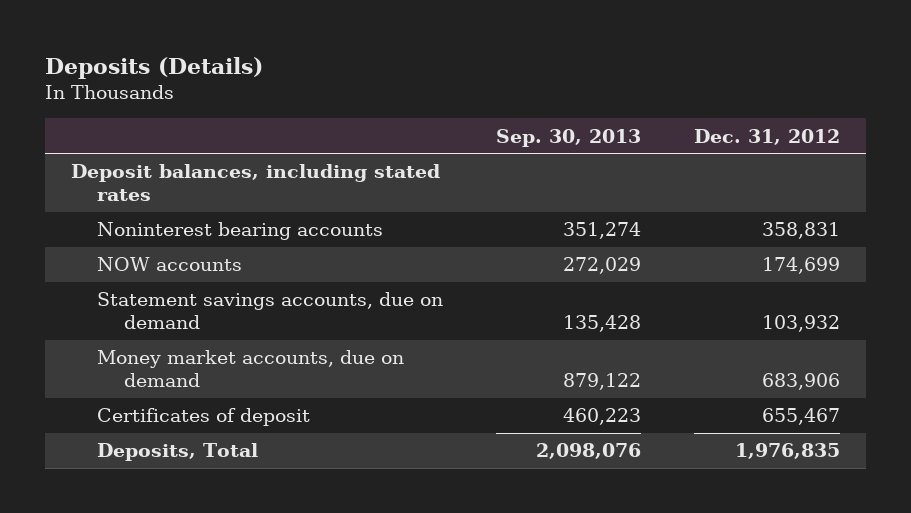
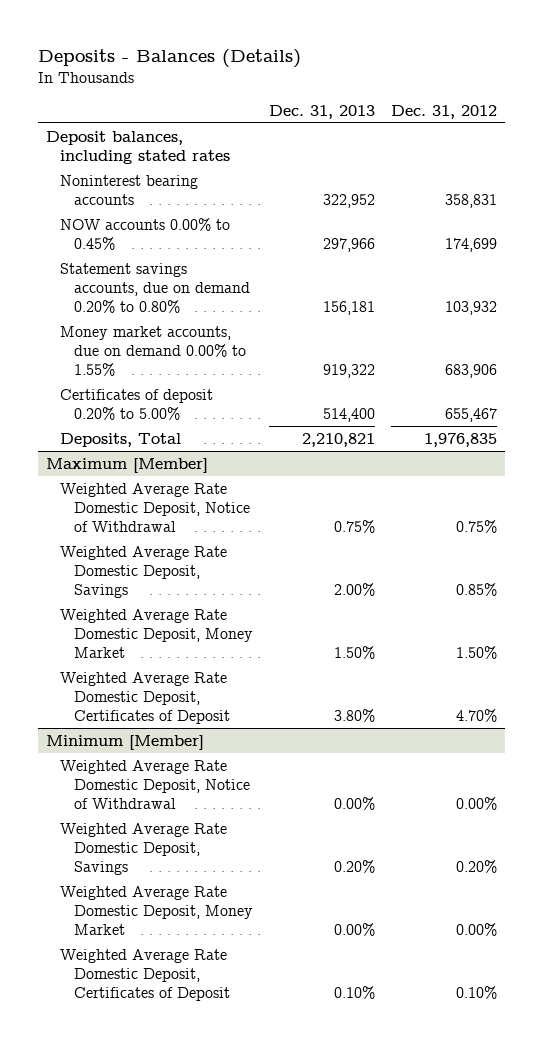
- Deposits (Details)
+ Deposits - Balances (Details)
- | Sep. 30, 2013 | Dec. 31, 2012
+ | Dec. 31, 2013 | Dec. 31, 2012
- NOW accounts | 272,029 | 174,699
- Statement savings accounts, due on demand | 135,428 | 103,932
- Money market accounts, due on demand | 879,122 | 683,906
- Certificates of deposit | 460,223 | 655,467
+ NOW accounts 0.00% to 0.45% | 297,966 | 174,699
+ Statement savings accounts, due on demand 0.20% to 0.80% | 156,181 | 103,932
+ Money market accounts, due on demand 0.00% to 1.55% | 919,322 | 683,906
+ Certificates of deposit 0.20% to 5.00% | 514,400 | 655,467
+ Maximum [Member]
+ Weighted Average Rate Domestic Deposit, Notice of Withdrawal | 0.75% | 0.75%
+ Weighted Average Rate Domestic Deposit, Savings | 2.00% | 0.85%
+ Weighted Average Rate Domestic Deposit, Money Market | 1.50% | 1.50%
+ Weighted Average Rate Domestic Deposit, Certificates of Deposit | 3.80% | 4.70%
+ Minimum [Member]
+ Weighted Average Rate Domestic Deposit, Notice of Withdrawal | 0.00% | 0.00%
+ Weighted Average Rate Domestic Deposit, Savings | 0.20% | 0.20%
+ Weighted Average Rate Domestic Deposit, Money Market | 0.00% | 0.00%
+ Weighted Average Rate Domestic Deposit, Certificates of Deposit | 0.10% | 0.10%

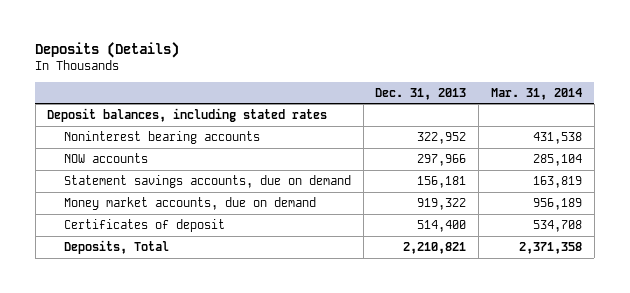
- Deposits - Balances (Details)
+ Deposits (Details)
- | Dec. 31, 2013 | Dec. 31, 2012
+ | Dec. 31, 2013 | Mar. 31, 2014
- NOW accounts 0.00% to 0.45% | 297,966 | 174,699
- Statement savings accounts, due on demand 0.20% to 0.80% | 156,181 | 103,932
- Money market accounts, due on demand 0.00% to 1.55% | 919,322 | 683,906
- Certificates of deposit 0.20% to 5.00% | 514,400 | 655,467
+ NOW accounts | 297,966 | 285,104
+ Statement savings accounts, due on demand | 156,181 | 163,819
+ Money market accounts, due on demand | 919,322 | 956,189
+ Certificates of deposit | 514,400 | 534,708
- Maximum [Member]
- Weighted Average Rate Domestic Deposit, Notice of Withdrawal | 0.75% | 0.75%
- Weighted Average Rate Domestic Deposit, Savings | 2.00% | 0.85%
- Weighted Average Rate Domestic Deposit, Money Market | 1.50% | 1.50%
- Weighted Average Rate Domestic Deposit, Certificates of Deposit | 3.80% | 4.70%
- Minimum [Member]
- Weighted Average Rate Domestic Deposit, Notice of Withdrawal | 0.00% | 0.00%
- Weighted Average Rate Domestic Deposit, Savings | 0.20% | 0.20%
- Weighted Average Rate Domestic Deposit, Money Market | 0.00% | 0.00%
- Weighted Average Rate Domestic Deposit, Certificates of Deposit | 0.10% | 0.10%

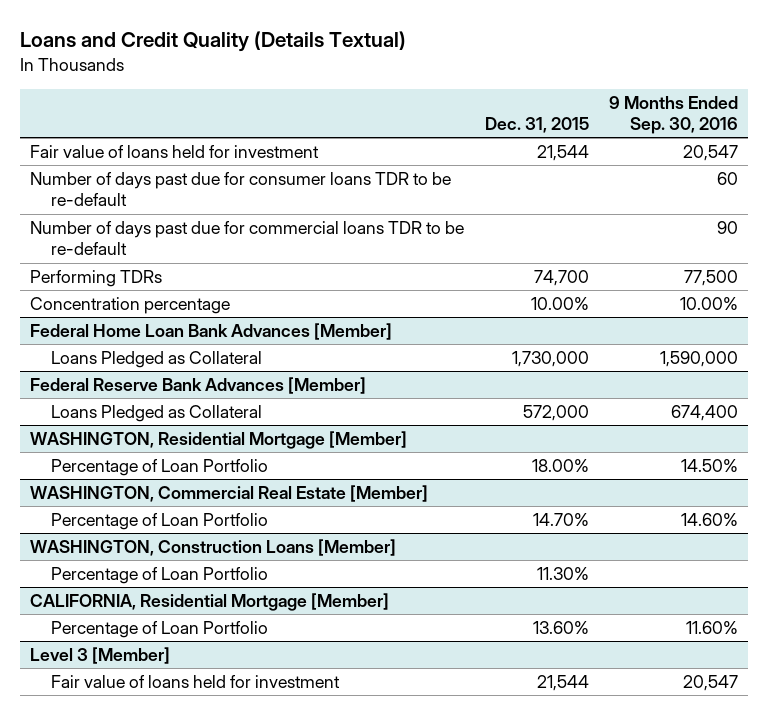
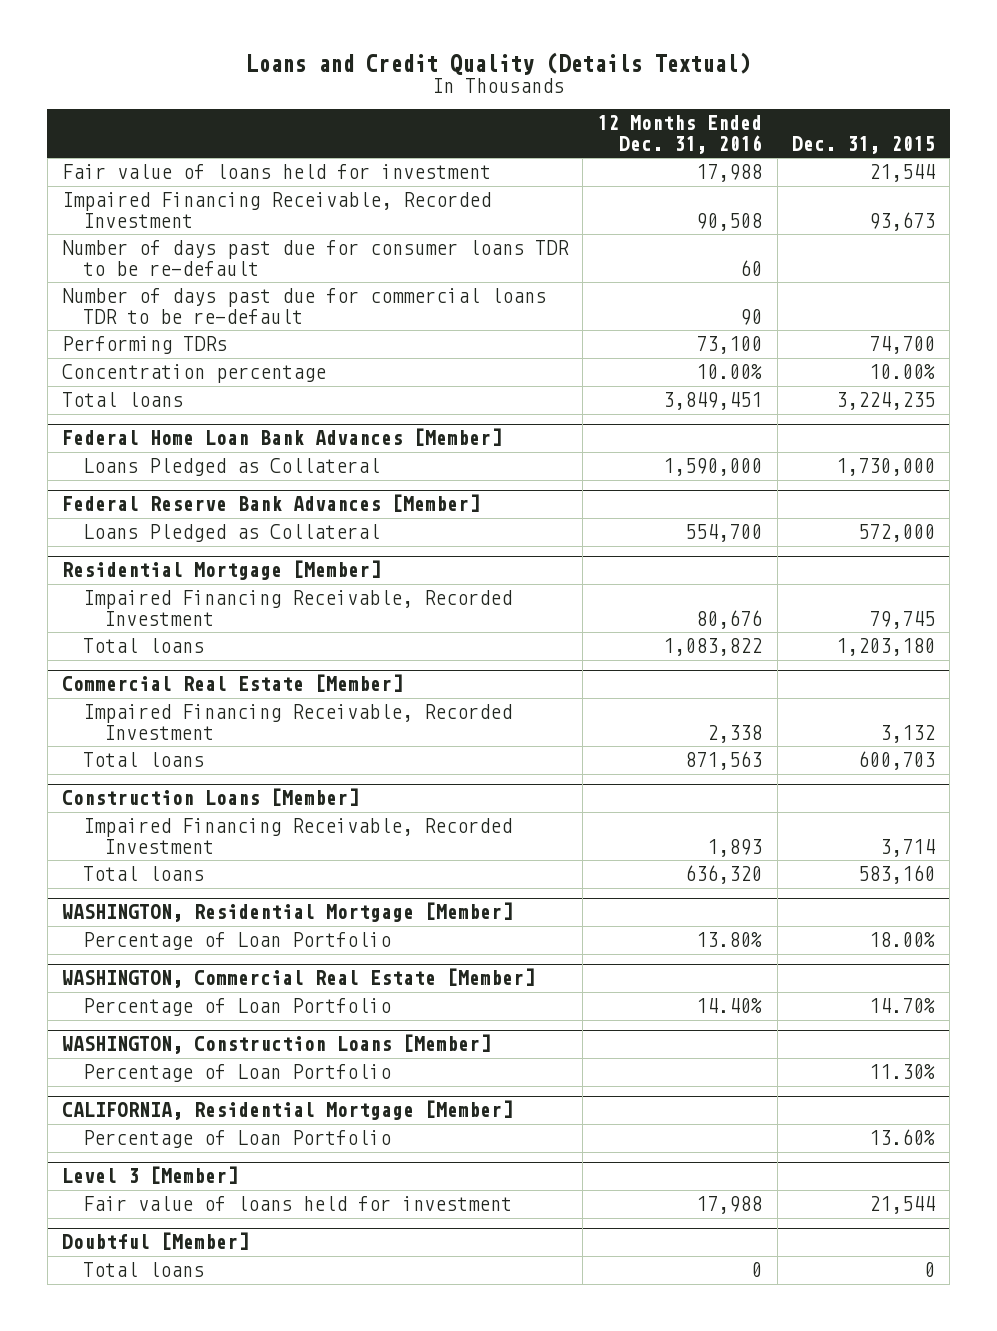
- | Dec. 31, 2015 | 9 Months Ended Sep. 30, 2016
+ | 12 Months Ended Dec. 31, 2016 | Dec. 31, 2015
+ Impaired Financing Receivable, Recorded Investment | 90,508 | 93,673
+ Total loans | 3,849,451 | 3,224,235
+ Residential Mortgage [Member]
+ Impaired Financing Receivable, Recorded Investment | 80,676 | 79,745
+ Total loans | 1,083,822 | 1,203,180
+ Commercial Real Estate [Member]
+ Impaired Financing Receivable, Recorded Investment | 2,338 | 3,132
+ Total loans | 871,563 | 600,703
+ Construction Loans [Member]
+ Impaired Financing Receivable, Recorded Investment | 1,893 | 3,714
+ Total loans | 636,320 | 583,160
+ Doubtful [Member]
+ Total loans | 0 | 0

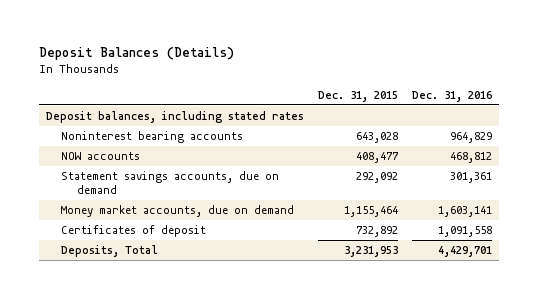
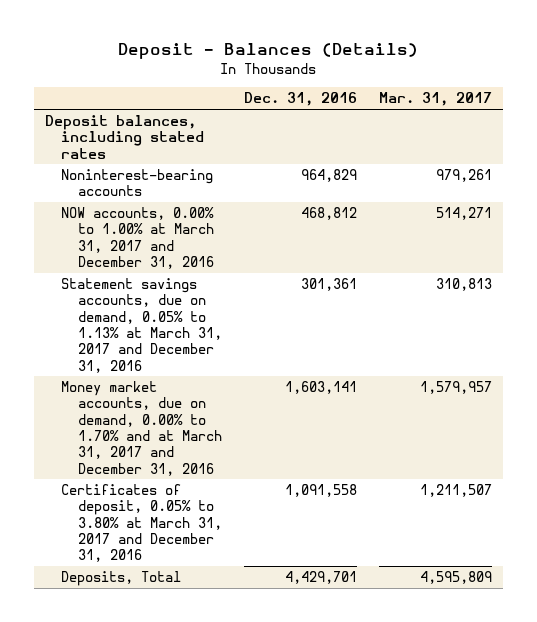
- Deposit Balances (Details)
+ Deposit - Balances (Details)
- | Dec. 31, 2015 | Dec. 31, 2016
+ | Dec. 31, 2016 | Mar. 31, 2017
- Noninterest bearing accounts | 643,028 | 964,829
- NOW accounts | 408,477 | 468,812
- Statement savings accounts, due on demand | 292,092 | 301,361
- Money market accounts, due on demand | 1,155,464 | 1,603,141
- Certificates of deposit | 732,892 | 1,091,558
+ Noninterest-bearing accounts | 964,829 | 979,261
+ NOW accounts, 0.00% to 1.00% at March 31, 2017 and December 31, 2016 | 468,812 | 514,271
+ Statement savings accounts, due on demand, 0.05% to 1.13% at March 31, 2017 and December 31, 2016 | 301,361 | 310,813
+ Money market accounts, due on demand, 0.00% to 1.70% and at March 31, 2017 and December 31, 2016 | 1,603,141 | 1,579,957
+ Certificates of deposit, 0.05% to 3.80% at March 31, 2017 and December 31, 2016 | 1,091,558 | 1,211,507

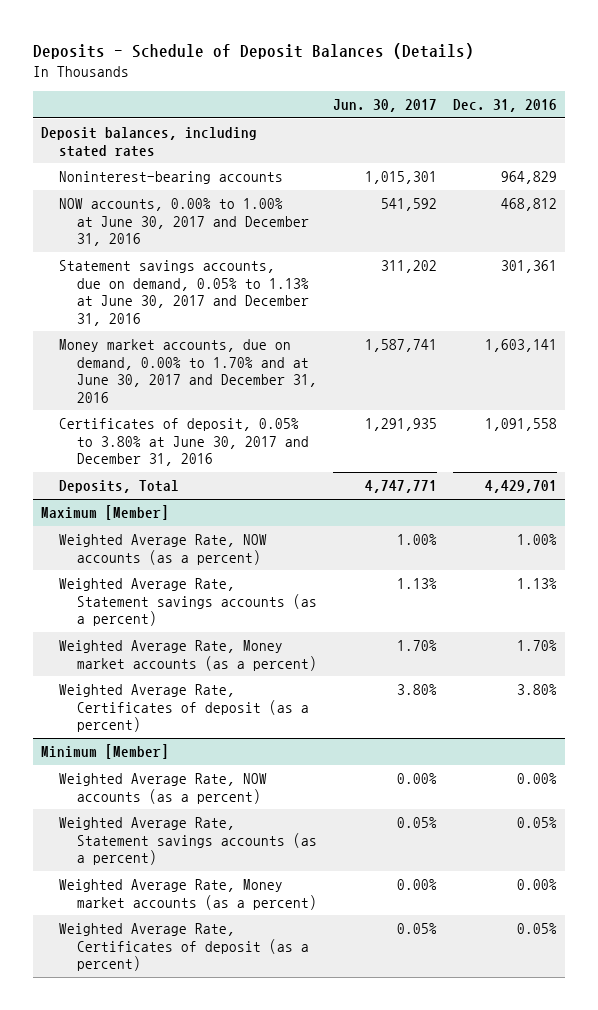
- Deposit - Balances (Details)
+ Deposits - Schedule of Deposit Balances (Details)
- | Dec. 31, 2016 | Mar. 31, 2017
+ | Jun. 30, 2017 | Dec. 31, 2016
- NOW accounts, 0.00% to 1.00% at March 31, 2017 and December 31, 2016 | 468,812 | 514,271
- Statement savings accounts, due on demand, 0.05% to 1.13% at March 31, 2017 and December 31, 2016 | 301,361 | 310,813
- Money market accounts, due on demand, 0.00% to 1.70% and at March 31, 2017 and December 31, 2016 | 1,603,141 | 1,579,957
- Certificates of deposit, 0.05% to 3.80% at March 31, 2017 and December 31, 2016 | 1,091,558 | 1,211,507
+ NOW accounts, 0.00% to 1.00% at June 30, 2017 and December 31, 2016 | 541,592 | 468,812
+ Statement savings accounts, due on demand, 0.05% to 1.13% at June 30, 2017 and December 31, 2016 | 311,202 | 301,361
+ Money market accounts, due on demand, 0.00% to 1.70% and at June 30, 2017 and December 31, 2016 | 1,587,741 | 1,603,141
+ Certificates of deposit, 0.05% to 3.80% at June 30, 2017 and December 31, 2016 | 1,291,935 | 1,091,558
+ Maximum [Member]
+ Weighted Average Rate, NOW accounts (as a percent) | 1.00% | 1.00%
+ Weighted Average Rate, Statement savings accounts (as a percent) | 1.13% | 1.13%
+ Weighted Average Rate, Money market accounts (as a percent) | 1.70% | 1.70%
+ Weighted Average Rate, Certificates of deposit (as a percent) | 3.80% | 3.80%
+ Minimum [Member]
+ Weighted Average Rate, NOW accounts (as a percent) | 0.00% | 0.00%
+ Weighted Average Rate, Statement savings accounts (as a percent) | 0.05% | 0.05%
+ Weighted Average Rate, Money market accounts (as a percent) | 0.00% | 0.00%
+ Weighted Average Rate, Certificates of deposit (as a percent) | 0.05% | 0.05%

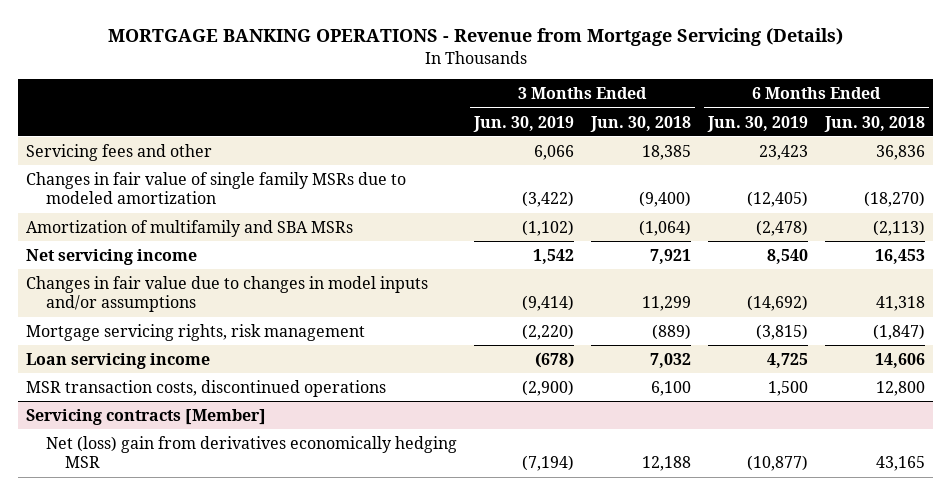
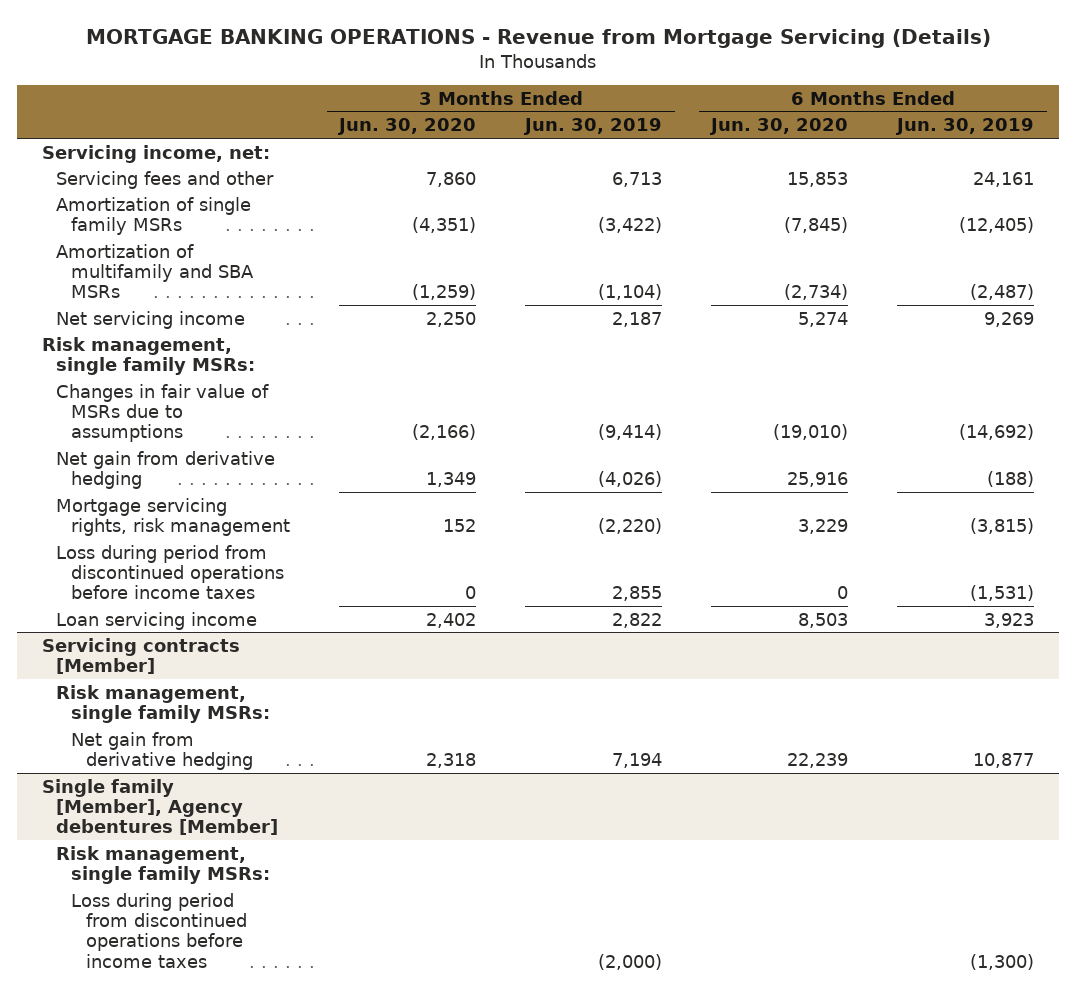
- | 3 Months Ended Jun. 30, 2019 | 3 Months Ended Jun. 30, 2018 | 6 Months Ended Jun. 30, 2019 | 6 Months Ended Jun. 30, 2018
+ | 3 Months Ended Jun. 30, 2020 | 3 Months Ended Jun. 30, 2019 | 6 Months Ended Jun. 30, 2020 | 6 Months Ended Jun. 30, 2019
- Servicing fees and other | 6,066 | 18,385 | 23,423 | 36,836
- Changes in fair value of single family MSRs due to modeled amortization | (3,422) | (9,400) | (12,405) | (18,270)
- Amortization of multifamily and SBA MSRs | (1,102) | (1,064) | (2,478) | (2,113)
- Net servicing income | 1,542 | 7,921 | 8,540 | 16,453
- Changes in fair value due to changes in model inputs and/or assumptions | (9,414) | 11,299 | (14,692) | 41,318
+ Servicing income, net:
+ Servicing fees and other | 7,860 | 6,713 | 15,853 | 24,161
+ Amortization of single family MSRs | (4,351) | (3,422) | (7,845) | (12,405)
+ Amortization of multifamily and SBA MSRs | (1,259) | (1,104) | (2,734) | (2,487)
+ Net servicing income | 2,250 | 2,187 | 5,274 | 9,269
+ Risk management, single family MSRs:
+ Changes in fair value of MSRs due to assumptions | (2,166) | (9,414) | (19,010) | (14,692)
+ Net gain from derivative hedging | 1,349 | (4,026) | 25,916 | (188)
- Loan servicing income | (678) | 7,032 | 4,725 | 14,606
- MSR transaction costs, discontinued operations | (2,900) | 6,100 | 1,500 | 12,800
+ Loss during period from discontinued operations before income taxes | 0 | 2,855 | 0 | (1,531)
+ Loan servicing income | 2,402 | 2,822 | 8,503 | 3,923
@ Servicing contracts [Member]
- Net (loss) gain from derivatives economically hedging MSR | (7,194) | 12,188 | (10,877) | 43,165
+ Risk management, single family MSRs:
+ Net gain from derivative hedging | 2,318 | 7,194 | 22,239 | 10,877
+ Single family [Member], Agency debentures [Member]
+ Risk management, single family MSRs:
+ Loss during period from discontinued operations before income taxes | | (2,000) | | (1,300)

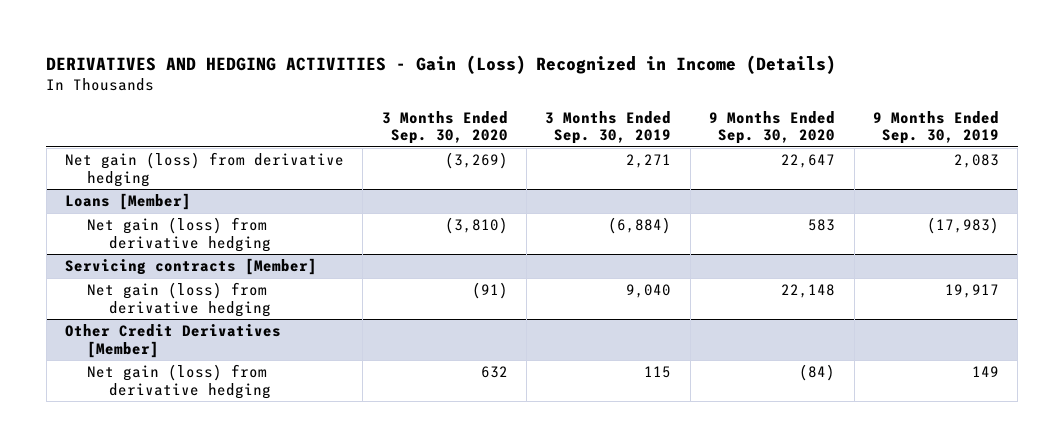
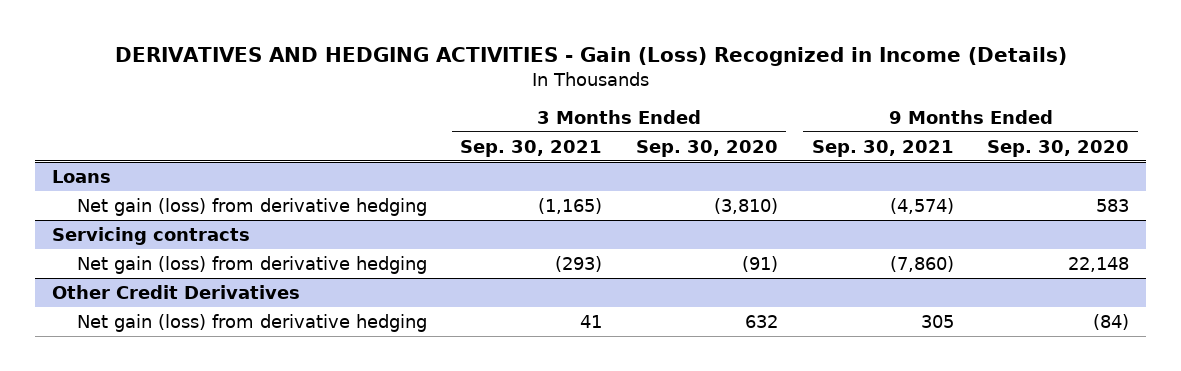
- | 3 Months Ended Sep. 30, 2020 | 3 Months Ended Sep. 30, 2019 | 9 Months Ended Sep. 30, 2020 | 9 Months Ended Sep. 30, 2019
+ | 3 Months Ended Sep. 30, 2021 | 3 Months Ended Sep. 30, 2020 | 9 Months Ended Sep. 30, 2021 | 9 Months Ended Sep. 30, 2020
- Net gain (loss) from derivative hedging | (3,269) | 2,271 | 22,647 | 2,083
- Loans [Member]
+ Loans
- Servicing contracts [Member]
+ Servicing contracts
- Other Credit Derivatives [Member]
+ Other Credit Derivatives

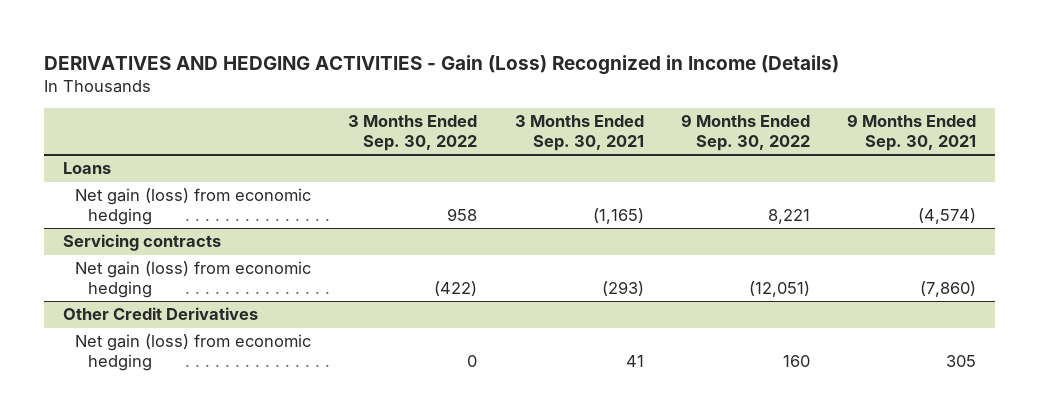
- | 3 Months Ended Sep. 30, 2021 | 3 Months Ended Sep. 30, 2020 | 9 Months Ended Sep. 30, 2021 | 9 Months Ended Sep. 30, 2020
+ | 3 Months Ended Sep. 30, 2022 | 3 Months Ended Sep. 30, 2021 | 9 Months Ended Sep. 30, 2022 | 9 Months Ended Sep. 30, 2021
@ Loans
- Net gain (loss) from derivative hedging | (1,165) | (3,810) | (4,574) | 583
+ Net gain (loss) from economic hedging | 958 | (1,165) | 8,221 | (4,574)
@ Servicing contracts
- Net gain (loss) from derivative hedging | (293) | (91) | (7,860) | 22,148
+ Net gain (loss) from economic hedging | (422) | (293) | (12,051) | (7,860)
@ Other Credit Derivatives
- Net gain (loss) from derivative hedging | 41 | 632 | 305 | (84)
+ Net gain (loss) from economic hedging | 0 | 41 | 160 | 305

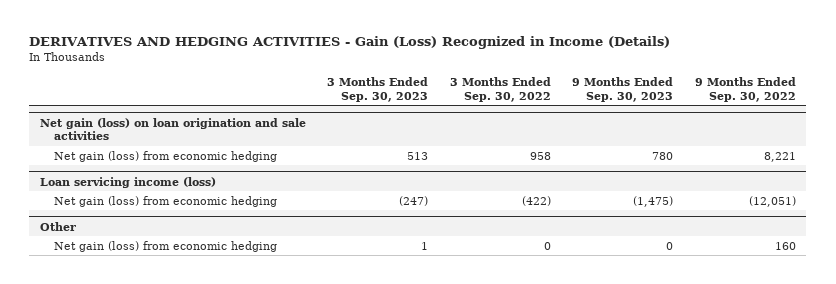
- | 3 Months Ended Sep. 30, 2022 | 3 Months Ended Sep. 30, 2021 | 9 Months Ended Sep. 30, 2022 | 9 Months Ended Sep. 30, 2021
+ | 3 Months Ended Sep. 30, 2023 | 3 Months Ended Sep. 30, 2022 | 9 Months Ended Sep. 30, 2023 | 9 Months Ended Sep. 30, 2022
- Loans
+ Net gain (loss) on loan origination and sale activities
- Servicing contracts
+ Loan servicing income (loss)
- Other Credit Derivatives
+ Other

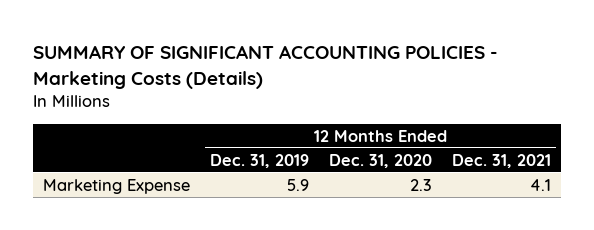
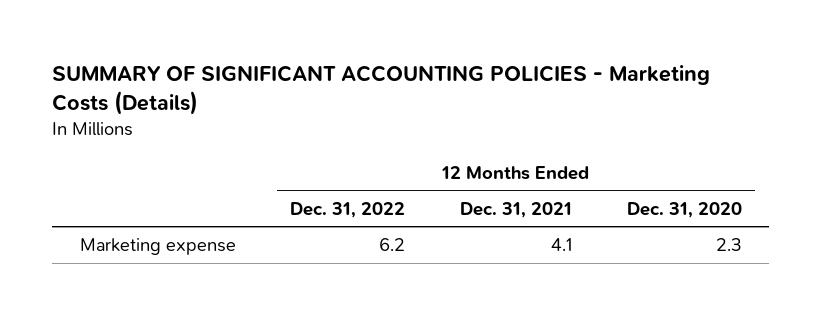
- | 12 Months Ended Dec. 31, 2019 | 12 Months Ended Dec. 31, 2020 | 12 Months Ended Dec. 31, 2021
+ | 12 Months Ended Dec. 31, 2022 | 12 Months Ended Dec. 31, 2021 | 12 Months Ended Dec. 31, 2020
- Marketing Expense | 5.9 | 2.3 | 4.1
+ Marketing expense | 6.2 | 4.1 | 2.3

